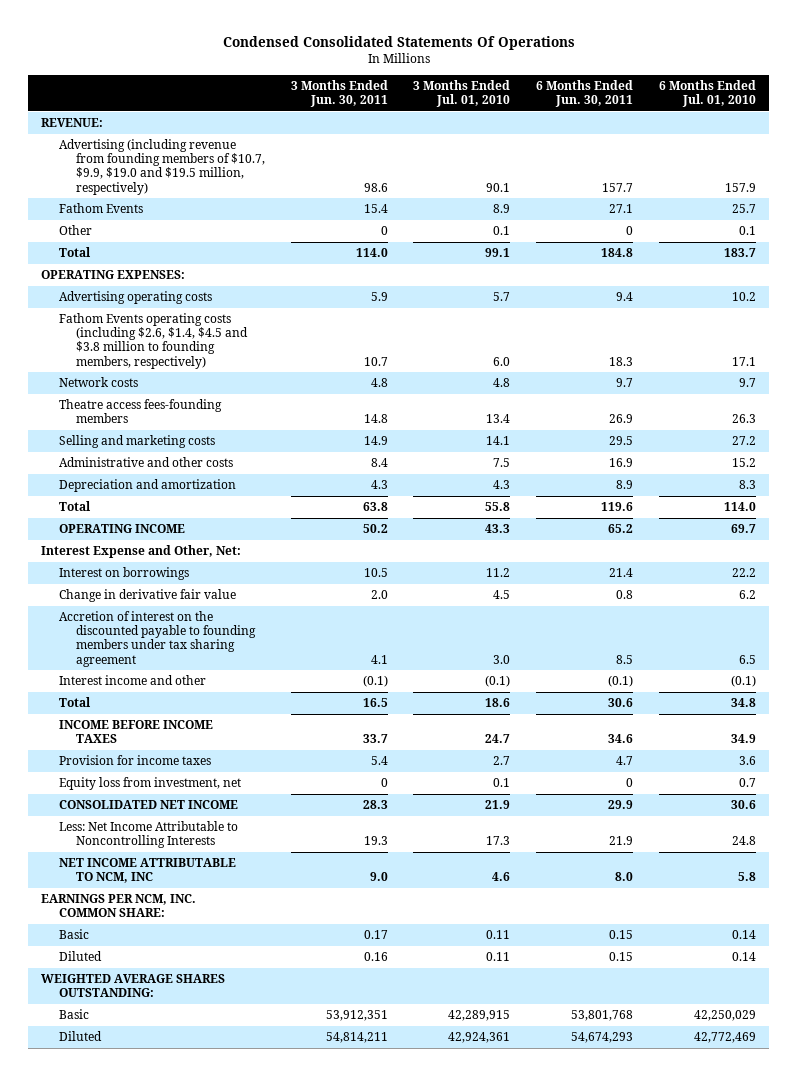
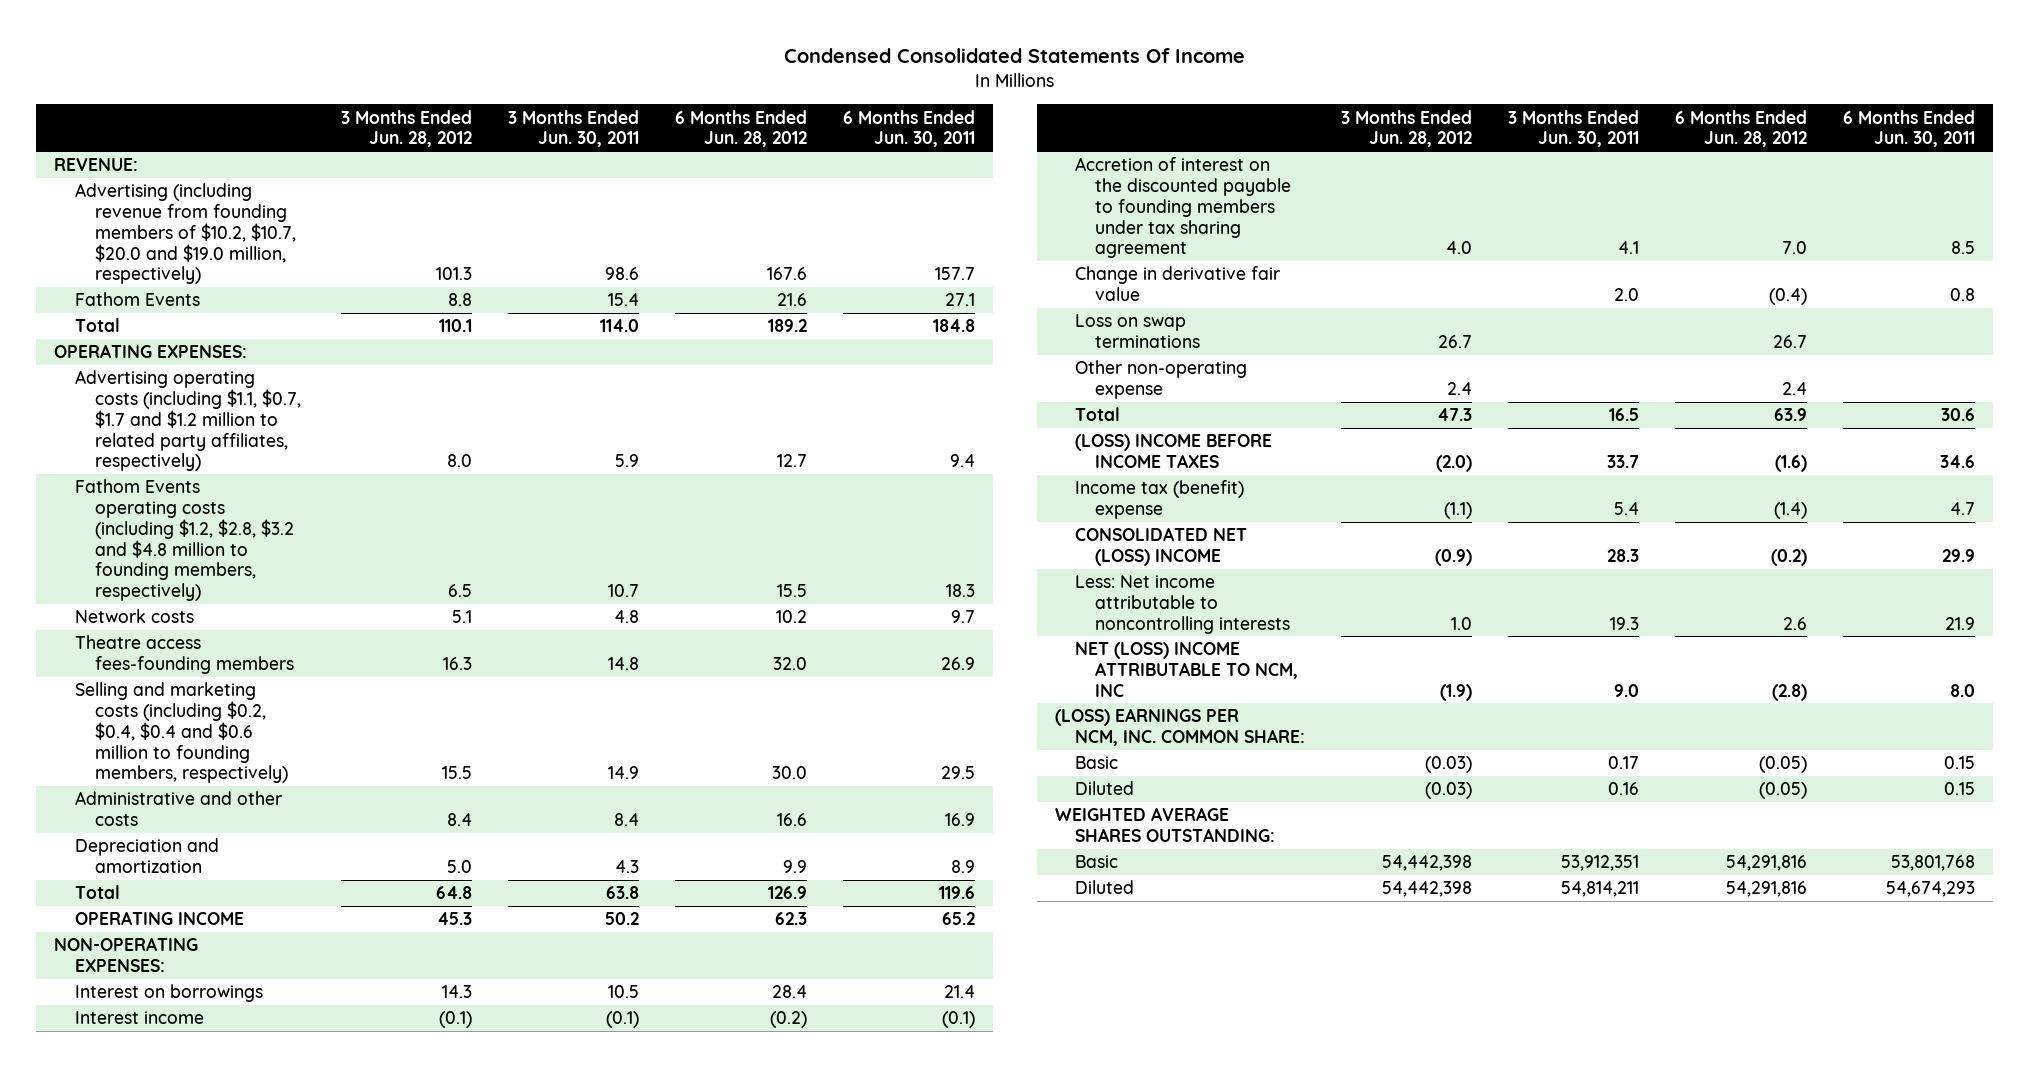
- Condensed Consolidated Statements Of Operations
+ Condensed Consolidated Statements Of Income
- | 3 Months Ended Jun. 30, 2011 | 3 Months Ended Jul. 01, 2010 | 6 Months Ended Jun. 30, 2011 | 6 Months Ended Jul. 01, 2010
+ | 3 Months Ended Jun. 28, 2012 | 3 Months Ended Jun. 30, 2011 | 6 Months Ended Jun. 28, 2012 | 6 Months Ended Jun. 30, 2011
- Advertising (including revenue from founding members of $10.7, $9.9, $19.0 and $19.5 million, respectively) | 98.6 | 90.1 | 157.7 | 157.9
+ Advertising (including revenue from founding members of $10.2, $10.7, $20.0 and $19.0 million, respectively) | 101.3 | 98.6 | 167.6 | 157.7
- Other | 0 | 0.1 | 0 | 0.1
- Advertising operating costs | 5.9 | 5.7 | 9.4 | 10.2
- Fathom Events operating costs (including $2.6, $1.4, $4.5 and $3.8 million to founding members, respectively) | 10.7 | 6.0 | 18.3 | 17.1
+ Advertising operating costs (including $1.1, $0.7, $1.7 and $1.2 million to related party affiliates, respectively) | 8.0 | 5.9 | 12.7 | 9.4
+ Fathom Events operating costs (including $1.2, $2.8, $3.2 and $4.8 million to founding members, respectively) | 6.5 | 10.7 | 15.5 | 18.3
- Selling and marketing costs | 14.9 | 14.1 | 29.5 | 27.2
+ Selling and marketing costs (including $0.2, $0.4, $0.4 and $0.6 million to founding members, respectively) | 15.5 | 14.9 | 30.0 | 29.5
- Interest Expense and Other, Net:
+ NON-OPERATING EXPENSES:
+ Interest income | (0.1) | (0.1) | (0.2) | (0.1)
- Interest income and other | (0.1) | (0.1) | (0.1) | (0.1)
moved down: Change in derivative fair value | | 2.0 | (0.4) | 0.8
+ Loss on swap terminations | 26.7 | | 26.7 |
+ Other non-operating expense | 2.4 | | 2.4 |
- INCOME BEFORE INCOME TAXES | 33.7 | 24.7 | 34.6 | 34.9
- Provision for income taxes | 5.4 | 2.7 | 4.7 | 3.6
- Equity loss from investment, net | 0 | 0.1 | 0 | 0.7
- CONSOLIDATED NET INCOME | 28.3 | 21.9 | 29.9 | 30.6
- Less: Net Income Attributable to Noncontrolling Interests | 19.3 | 17.3 | 21.9 | 24.8
- NET INCOME ATTRIBUTABLE TO NCM, INC | 9.0 | 4.6 | 8.0 | 5.8
- EARNINGS PER NCM, INC. COMMON SHARE:
+ (LOSS) INCOME BEFORE INCOME TAXES | (2.0) | 33.7 | (1.6) | 34.6
+ Income tax (benefit) expense | (1.1) | 5.4 | (1.4) | 4.7
+ CONSOLIDATED NET (LOSS) INCOME | (0.9) | 28.3 | (0.2) | 29.9
+ Less: Net income attributable to noncontrolling interests | 1.0 | 19.3 | 2.6 | 21.9
+ NET (LOSS) INCOME ATTRIBUTABLE TO NCM, INC | (1.9) | 9.0 | (2.8) | 8.0
+ (LOSS) EARNINGS PER NCM, INC. COMMON SHARE:

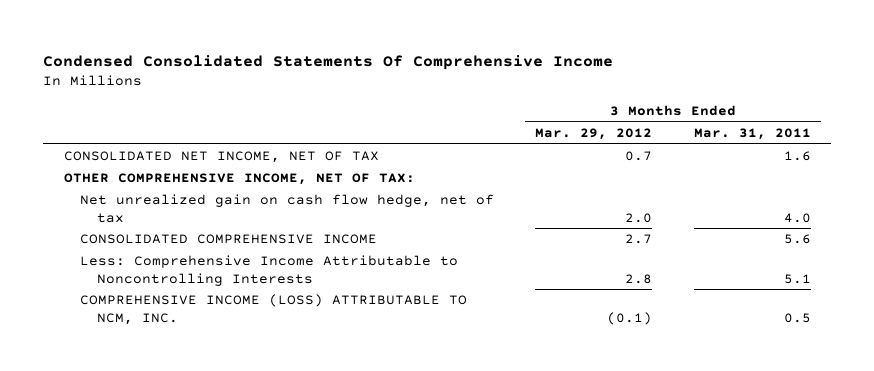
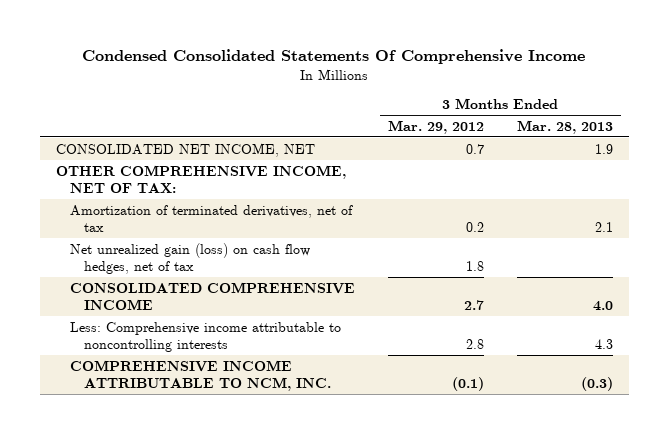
- | 3 Months Ended Mar. 29, 2012 | 3 Months Ended Mar. 31, 2011
+ | 3 Months Ended Mar. 29, 2012 | 3 Months Ended Mar. 28, 2013
- CONSOLIDATED NET INCOME, NET OF TAX | 0.7 | 1.6
+ CONSOLIDATED NET INCOME, NET | 0.7 | 1.9
- Net unrealized gain on cash flow hedge, net of tax | 2.0 | 4.0
+ Amortization of terminated derivatives, net of tax | 0.2 | 2.1
+ Net unrealized gain (loss) on cash flow hedges, net of tax | 1.8 |
- Less: Comprehensive Income Attributable to Noncontrolling Interests | 2.8 | 5.1
- COMPREHENSIVE INCOME (LOSS) ATTRIBUTABLE TO NCM, INC. | (0.1) | 0.5
+ Less: Comprehensive income attributable to noncontrolling interests | 2.8 | 4.3
+ COMPREHENSIVE INCOME ATTRIBUTABLE TO NCM, INC. | (0.1) | (0.3)

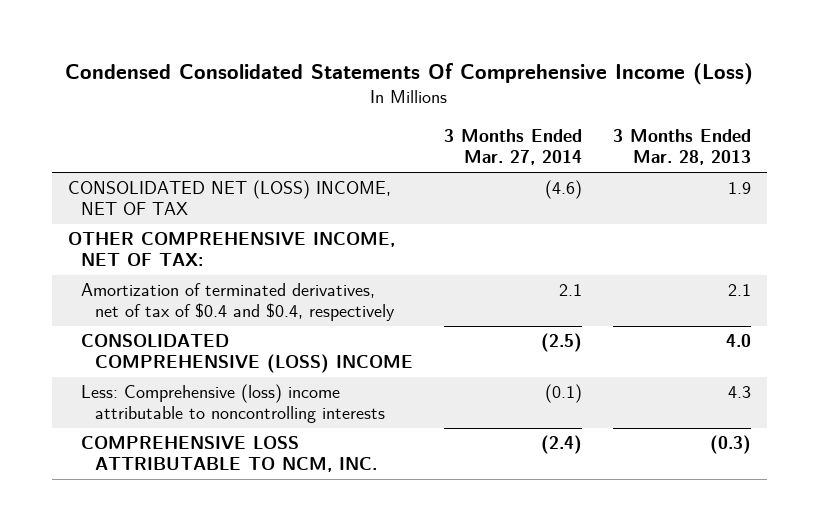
- Condensed Consolidated Statements Of Comprehensive Income
+ Condensed Consolidated Statements Of Comprehensive Income (Loss)
- | 3 Months Ended Mar. 29, 2012 | 3 Months Ended Mar. 28, 2013
+ | 3 Months Ended Mar. 27, 2014 | 3 Months Ended Mar. 28, 2013
- CONSOLIDATED NET INCOME, NET | 0.7 | 1.9
+ CONSOLIDATED NET (LOSS) INCOME, NET OF TAX | (4.6) | 1.9
- Amortization of terminated derivatives, net of tax | 0.2 | 2.1
- Net unrealized gain (loss) on cash flow hedges, net of tax | 1.8 |
- CONSOLIDATED COMPREHENSIVE INCOME | 2.7 | 4.0
- Less: Comprehensive income attributable to noncontrolling interests | 2.8 | 4.3
- COMPREHENSIVE INCOME ATTRIBUTABLE TO NCM, INC. | (0.1) | (0.3)
+ Amortization of terminated derivatives, net of tax of $0.4 and $0.4, respectively | 2.1 | 2.1
+ CONSOLIDATED COMPREHENSIVE (LOSS) INCOME | (2.5) | 4.0
+ Less: Comprehensive (loss) income attributable to noncontrolling interests | (0.1) | 4.3
+ COMPREHENSIVE LOSS ATTRIBUTABLE TO NCM, INC. | (2.4) | (0.3)

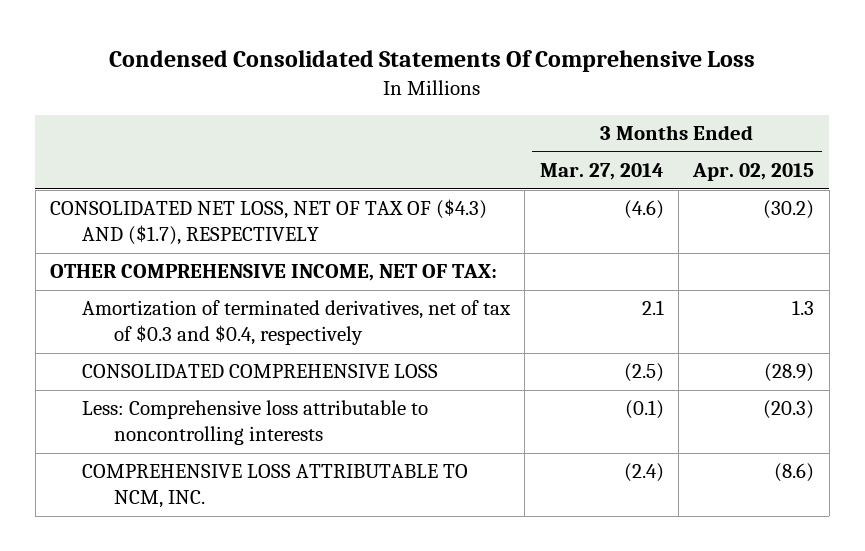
- Condensed Consolidated Statements Of Comprehensive Income (Loss)
+ Condensed Consolidated Statements Of Comprehensive Loss
- | 3 Months Ended Mar. 27, 2014 | 3 Months Ended Mar. 28, 2013
+ | 3 Months Ended Mar. 27, 2014 | 3 Months Ended Apr. 02, 2015
- CONSOLIDATED NET (LOSS) INCOME, NET OF TAX | (4.6) | 1.9
+ CONSOLIDATED NET LOSS, NET OF TAX OF ($4.3) AND ($1.7), RESPECTIVELY | (4.6) | (30.2)
- Amortization of terminated derivatives, net of tax of $0.4 and $0.4, respectively | 2.1 | 2.1
- CONSOLIDATED COMPREHENSIVE (LOSS) INCOME | (2.5) | 4.0
- Less: Comprehensive (loss) income attributable to noncontrolling interests | (0.1) | 4.3
+ Amortization of terminated derivatives, net of tax of $0.3 and $0.4, respectively | 2.1 | 1.3
+ CONSOLIDATED COMPREHENSIVE LOSS | (2.5) | (28.9)
+ Less: Comprehensive loss attributable to noncontrolling interests | (0.1) | (20.3)

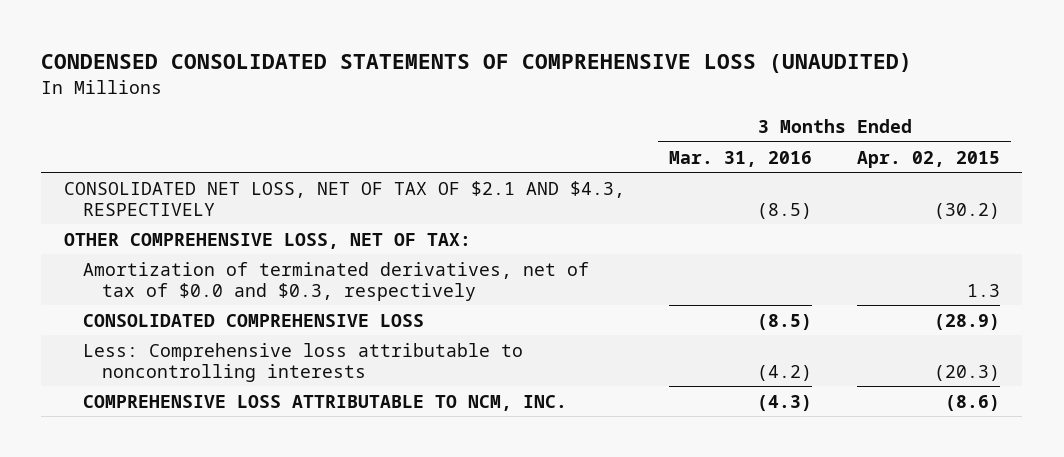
- Condensed Consolidated Statements Of Comprehensive Loss
+ CONDENSED CONSOLIDATED STATEMENTS OF COMPREHENSIVE LOSS (UNAUDITED)
- | 3 Months Ended Mar. 27, 2014 | 3 Months Ended Apr. 02, 2015
+ | 3 Months Ended Mar. 31, 2016 | 3 Months Ended Apr. 02, 2015
- CONSOLIDATED NET LOSS, NET OF TAX OF ($4.3) AND ($1.7), RESPECTIVELY | (4.6) | (30.2)
- OTHER COMPREHENSIVE INCOME, NET OF TAX:
- Amortization of terminated derivatives, net of tax of $0.3 and $0.4, respectively | 2.1 | 1.3
+ CONSOLIDATED NET LOSS, NET OF TAX OF $2.1 AND $4.3, RESPECTIVELY | (8.5) | (30.2)
+ OTHER COMPREHENSIVE LOSS, NET OF TAX:
+ Amortization of terminated derivatives, net of tax of $0.0 and $0.3, respectively | | 1.3

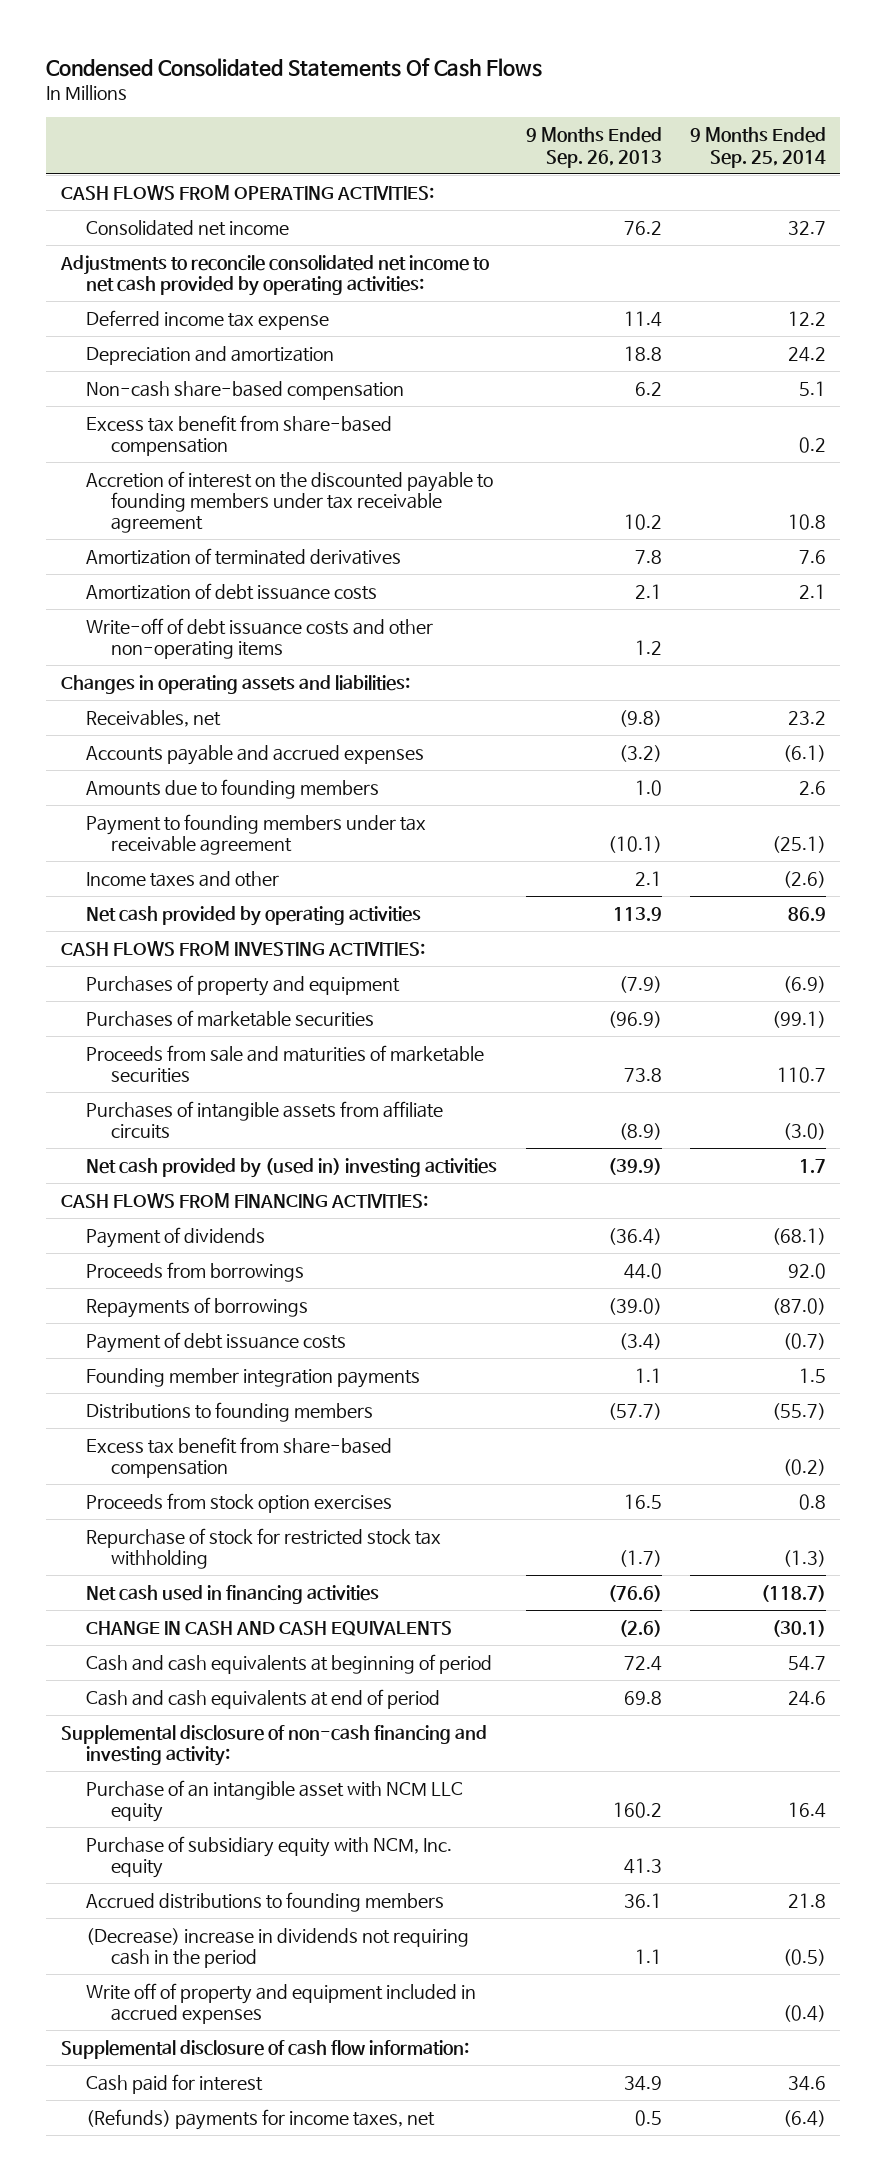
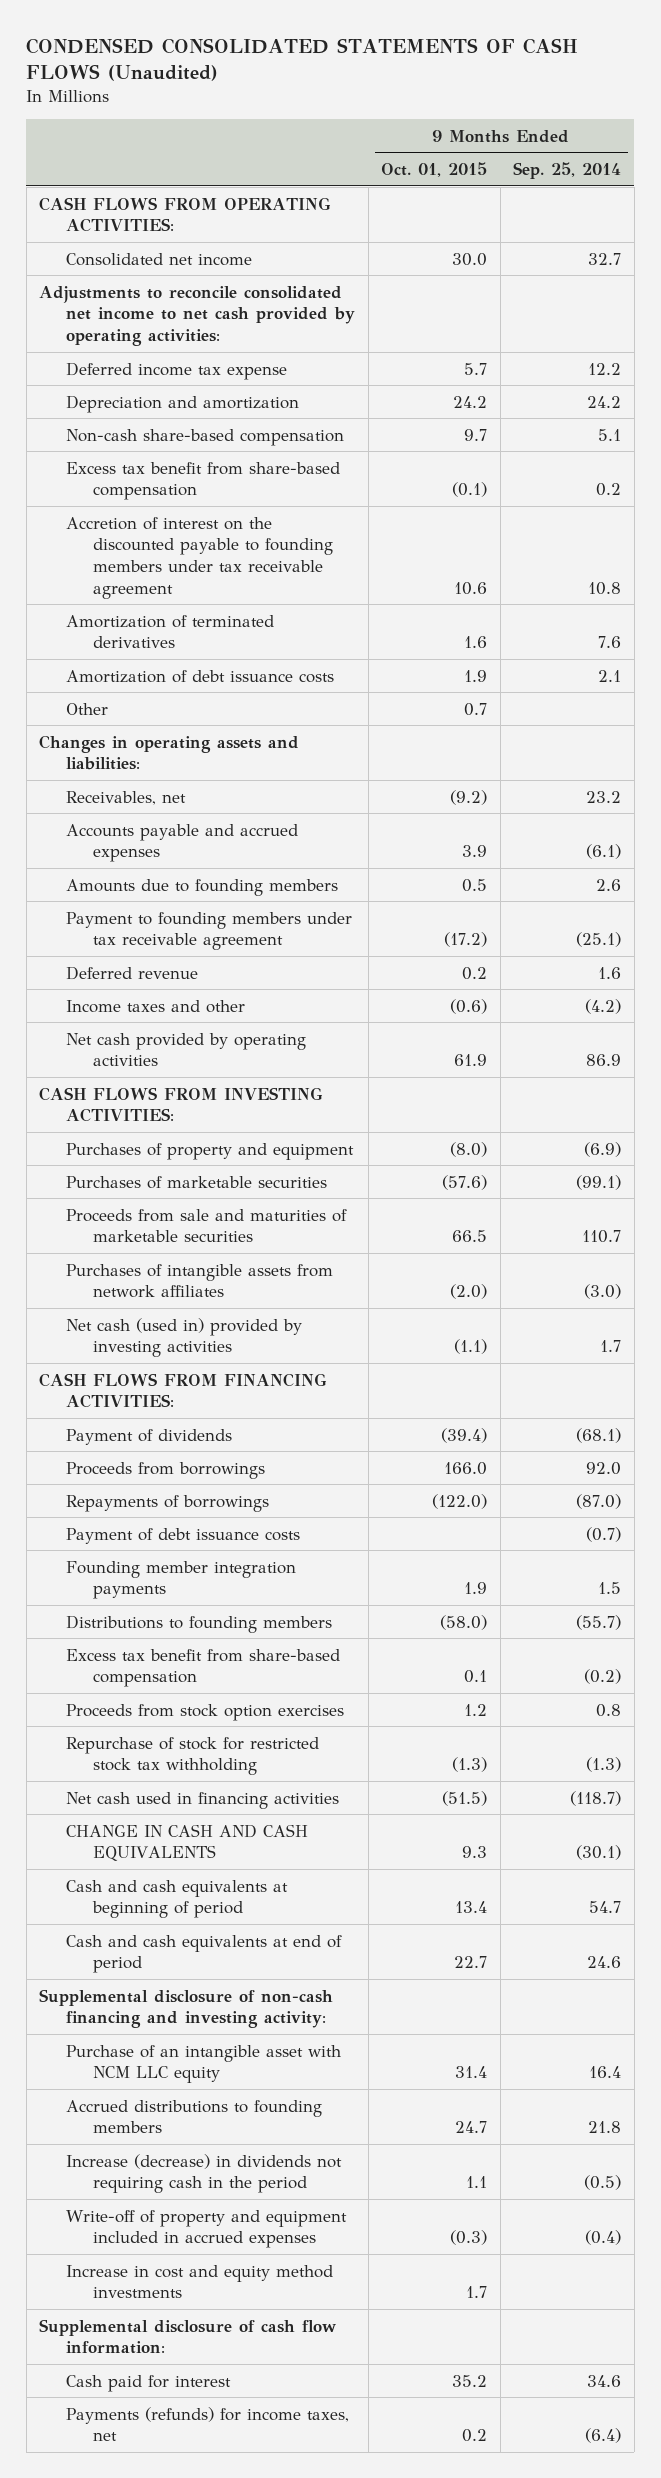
- Condensed Consolidated Statements Of Cash Flows
+ CONDENSED CONSOLIDATED STATEMENTS OF CASH FLOWS (Unaudited)
- | 9 Months Ended Sep. 26, 2013 | 9 Months Ended Sep. 25, 2014
+ | 9 Months Ended Oct. 01, 2015 | 9 Months Ended Sep. 25, 2014
- Write-off of debt issuance costs and other non-operating items | 1.2 |
+ Other | 0.7 |
- Income taxes and other | 2.1 | (2.6)
+ Deferred revenue | 0.2 | 1.6
+ Income taxes and other | (0.6) | (4.2)
- Purchases of intangible assets from affiliate circuits | (8.9) | (3.0)
- Net cash provided by (used in) investing activities | (39.9) | 1.7
+ Purchases of intangible assets from network affiliates | (2.0) | (3.0)
+ Net cash (used in) provided by investing activities | (1.1) | 1.7
- Purchase of subsidiary equity with NCM, Inc. equity | 41.3 |
- (Decrease) increase in dividends not requiring cash in the period | 1.1 | (0.5)
- Write off of property and equipment included in accrued expenses | | (0.4)
+ Increase (decrease) in dividends not requiring cash in the period | 1.1 | (0.5)
+ Write-off of property and equipment included in accrued expenses | (0.3) | (0.4)
+ Increase in cost and equity method investments | 1.7 |
- (Refunds) payments for income taxes, net | 0.5 | (6.4)
+ Payments (refunds) for income taxes, net | 0.2 | (6.4)

